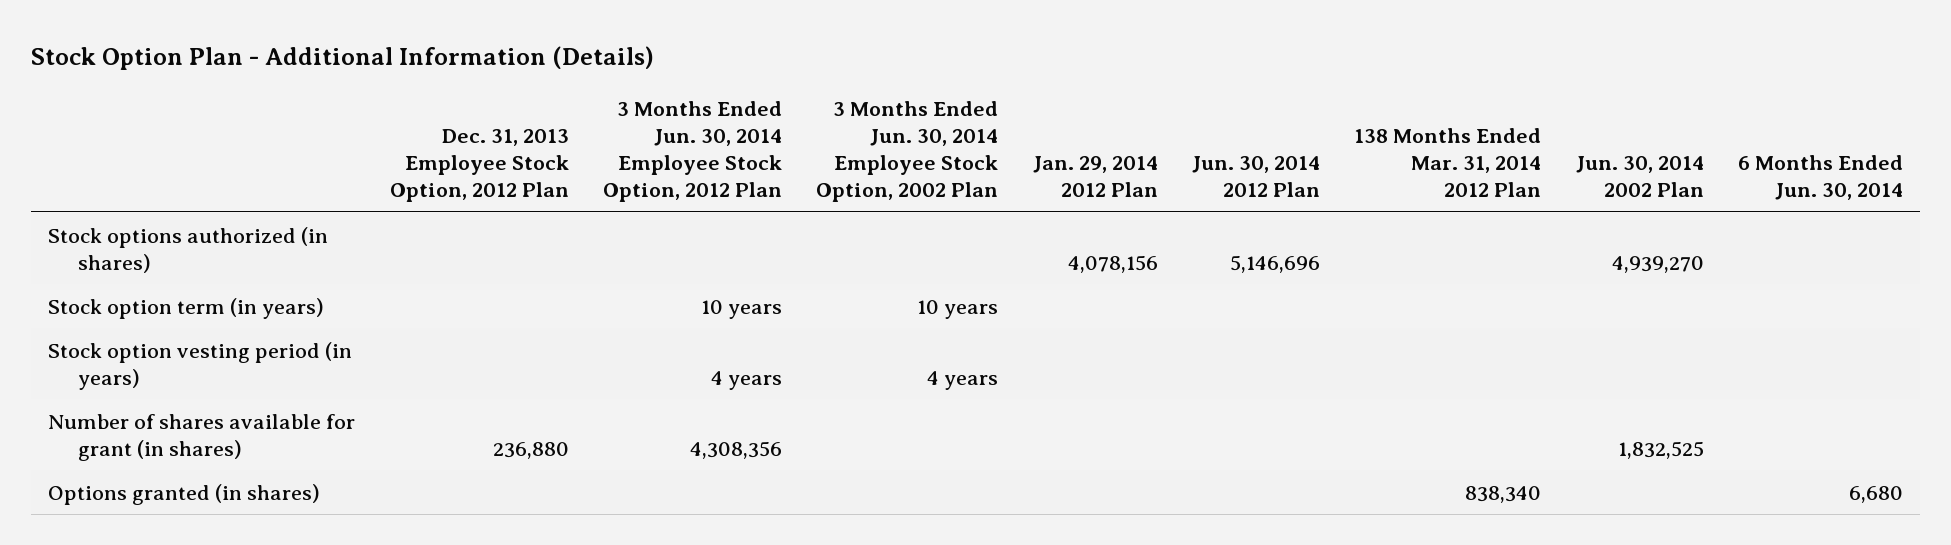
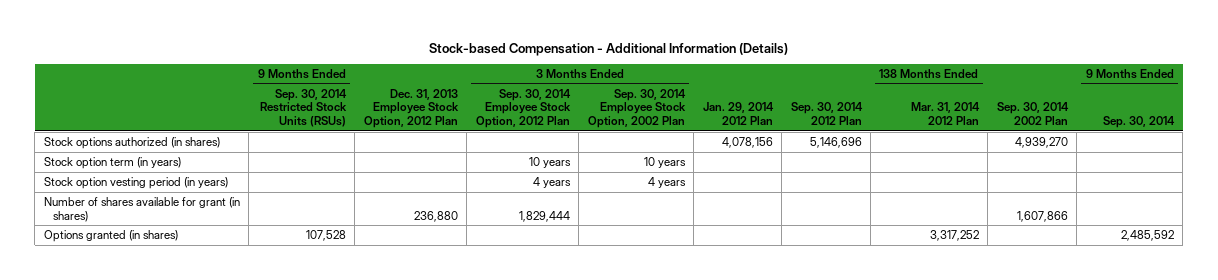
- Stock Option Plan - Additional Information (Details)
+ Stock-based Compensation - Additional Information (Details)
- | Dec. 31, 2013 Employee Stock Option, 2012 Plan | 3 Months Ended Jun. 30, 2014 Employee Stock Option, 2012 Plan | 3 Months Ended Jun. 30, 2014 Employee Stock Option, 2002 Plan | Jan. 29, 2014 2012 Plan | Jun. 30, 2014 2012 Plan | 138 Months Ended Mar. 31, 2014 2012 Plan | Jun. 30, 2014 2002 Plan | 6 Months Ended Jun. 30, 2014
+ | 9 Months Ended Sep. 30, 2014 Restricted Stock Units (RSUs) | Dec. 31, 2013 Employee Stock Option, 2012 Plan | 3 Months Ended Sep. 30, 2014 Employee Stock Option, 2012 Plan | 3 Months Ended Sep. 30, 2014 Employee Stock Option, 2002 Plan | Jan. 29, 2014 2012 Plan | Sep. 30, 2014 2012 Plan | 138 Months Ended Mar. 31, 2014 2012 Plan | Sep. 30, 2014 2002 Plan | 9 Months Ended Sep. 30, 2014
- Options granted (in shares) | | | | | | 838,340 | | 6,680
+ Options granted (in shares) | 107,528 | | | | | | 3,317,252 | | 2,485,592

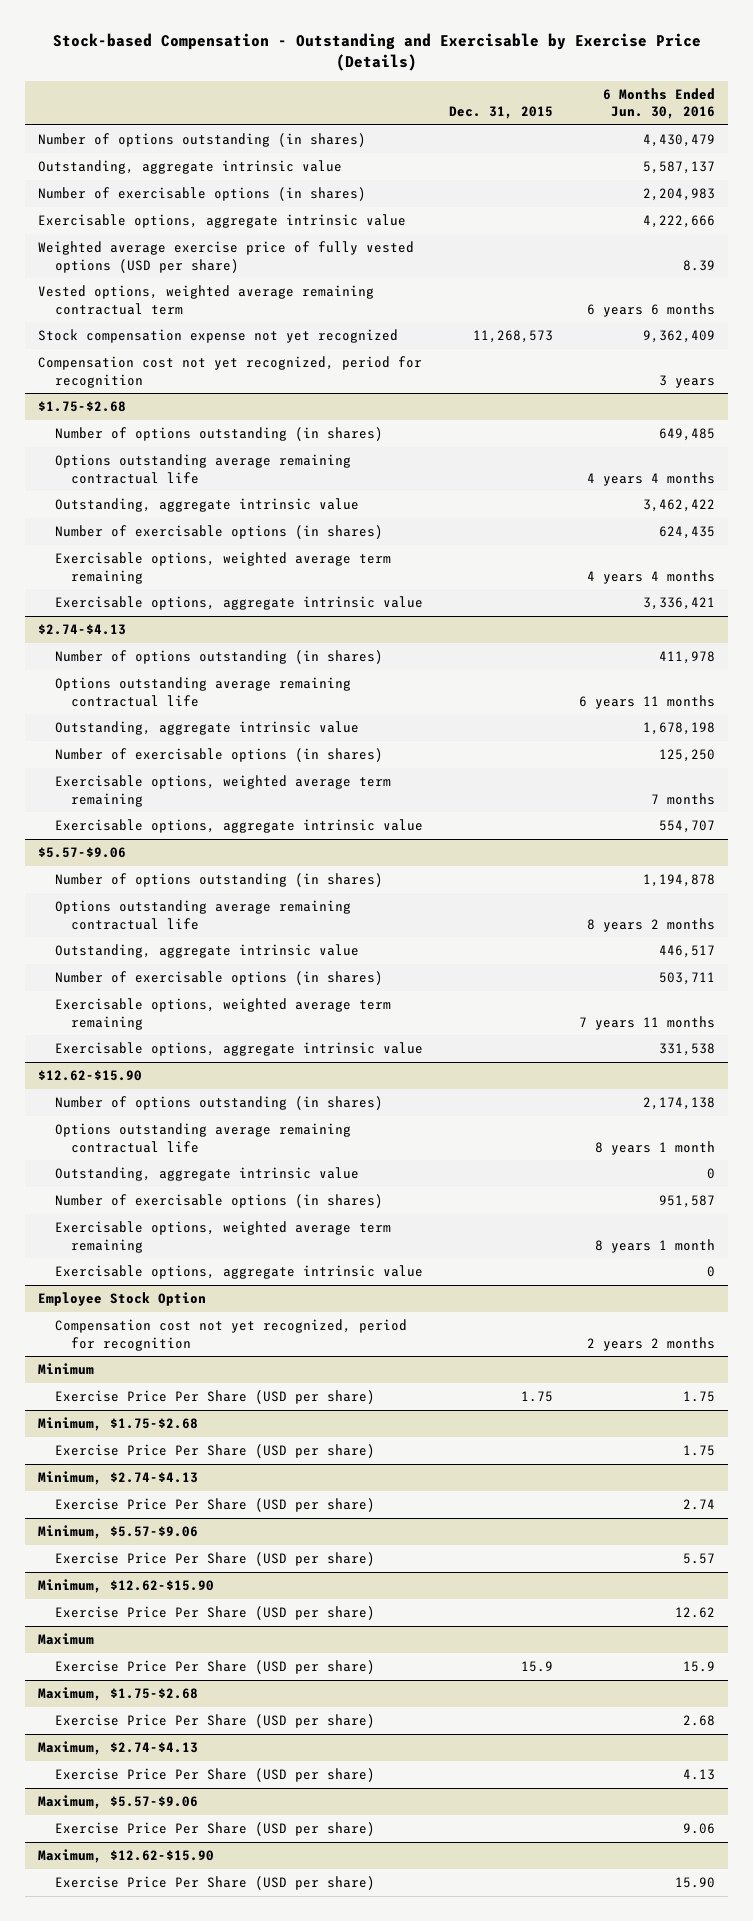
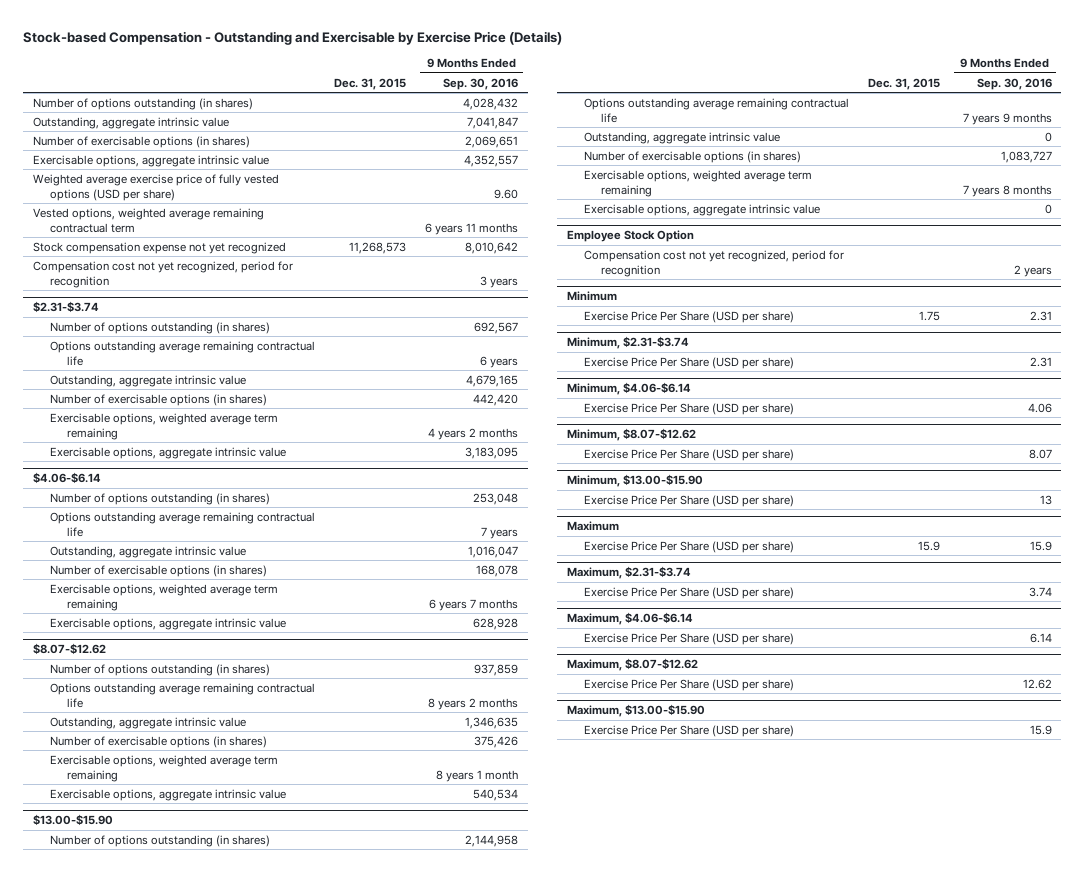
- | Dec. 31, 2015 | 6 Months Ended Jun. 30, 2016
+ | Dec. 31, 2015 | 9 Months Ended Sep. 30, 2016
- $1.75-$2.68
+ $2.31-$3.74
- $2.74-$4.13
+ $4.06-$6.14
- $5.57-$9.06
+ $8.07-$12.62
- $12.62-$15.90
+ $13.00-$15.90
- Minimum, $1.75-$2.68
- Exercise Price Per Share (USD per share) | | 1.75
- Minimum, $2.74-$4.13
- Exercise Price Per Share (USD per share) | | 2.74
- Minimum, $5.57-$9.06
- Exercise Price Per Share (USD per share) | | 5.57
- Minimum, $12.62-$15.90
- Exercise Price Per Share (USD per share) | | 12.62
+ Minimum, $2.31-$3.74
+ Exercise Price Per Share (USD per share) | | 2.31
+ Minimum, $4.06-$6.14
+ Exercise Price Per Share (USD per share) | | 4.06
+ Minimum, $8.07-$12.62
+ Exercise Price Per Share (USD per share) | | 8.07
+ Minimum, $13.00-$15.90
+ Exercise Price Per Share (USD per share) | | 13
- Maximum, $1.75-$2.68
- Exercise Price Per Share (USD per share) | | 2.68
- Maximum, $2.74-$4.13
- Exercise Price Per Share (USD per share) | | 4.13
- Maximum, $5.57-$9.06
- Exercise Price Per Share (USD per share) | | 9.06
- Maximum, $12.62-$15.90
- Exercise Price Per Share (USD per share) | | 15.90
+ Maximum, $2.31-$3.74
+ Exercise Price Per Share (USD per share) | | 3.74
+ Maximum, $4.06-$6.14
+ Exercise Price Per Share (USD per share) | | 6.14
+ Maximum, $8.07-$12.62
+ Exercise Price Per Share (USD per share) | | 12.62
+ Maximum, $13.00-$15.90
+ Exercise Price Per Share (USD per share) | | 15.9

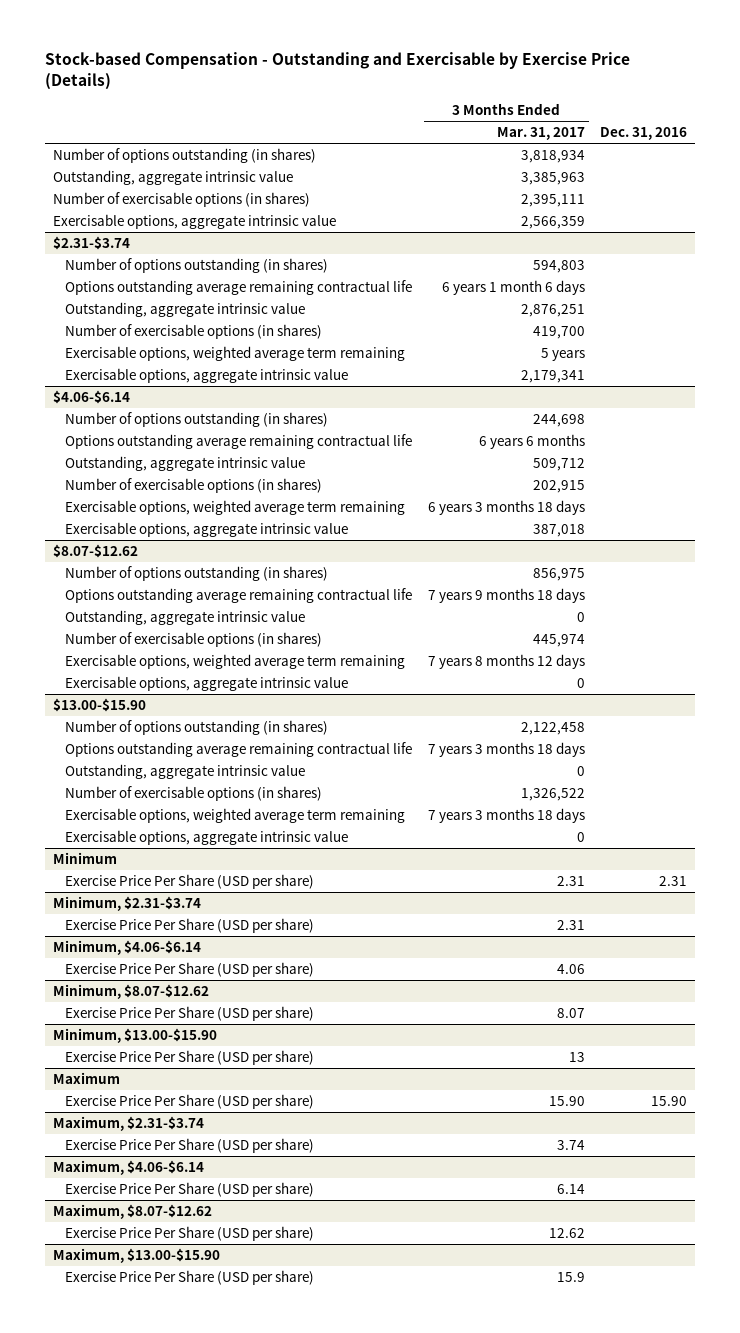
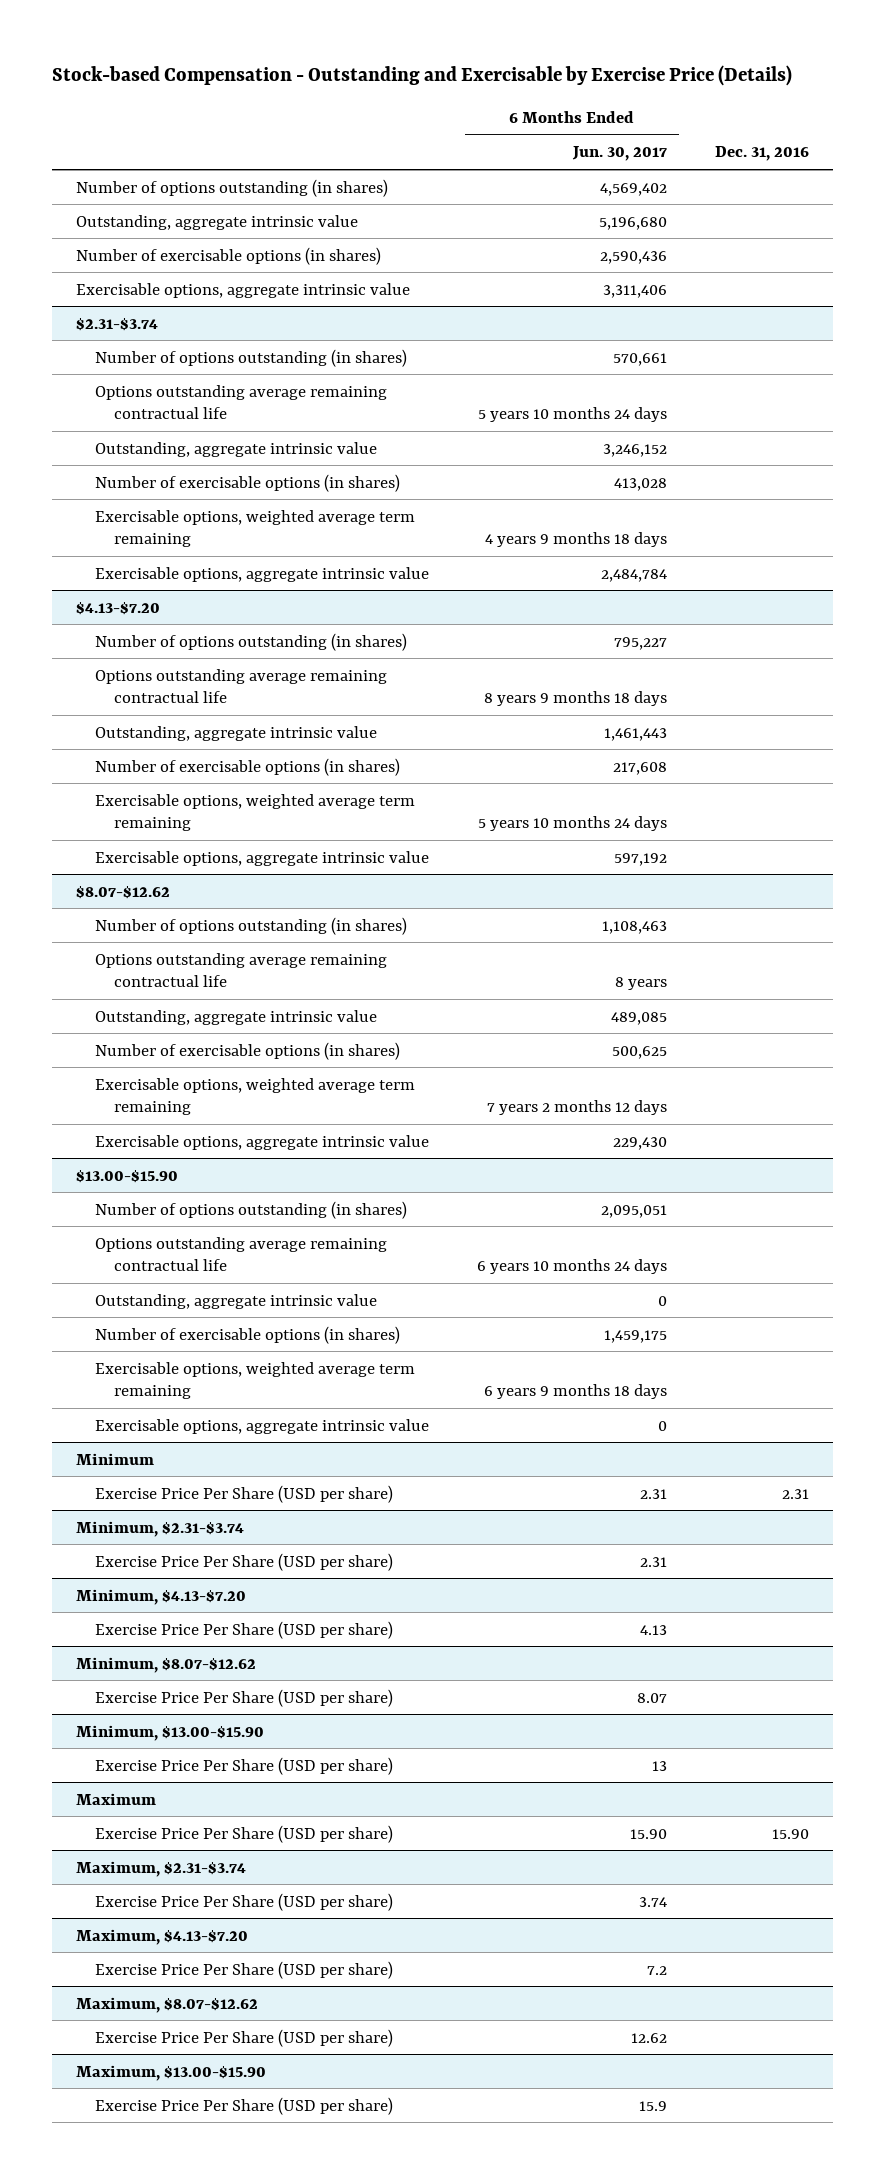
- | 3 Months Ended Mar. 31, 2017 | Dec. 31, 2016
+ | 6 Months Ended Jun. 30, 2017 | Dec. 31, 2016
- $4.06-$6.14
+ $4.13-$7.20
- Minimum, $4.06-$6.14
- Exercise Price Per Share (USD per share) | 4.06 |
+ Minimum, $4.13-$7.20
+ Exercise Price Per Share (USD per share) | 4.13 |
- Maximum, $4.06-$6.14
- Exercise Price Per Share (USD per share) | 6.14 |
+ Maximum, $4.13-$7.20
+ Exercise Price Per Share (USD per share) | 7.2 |

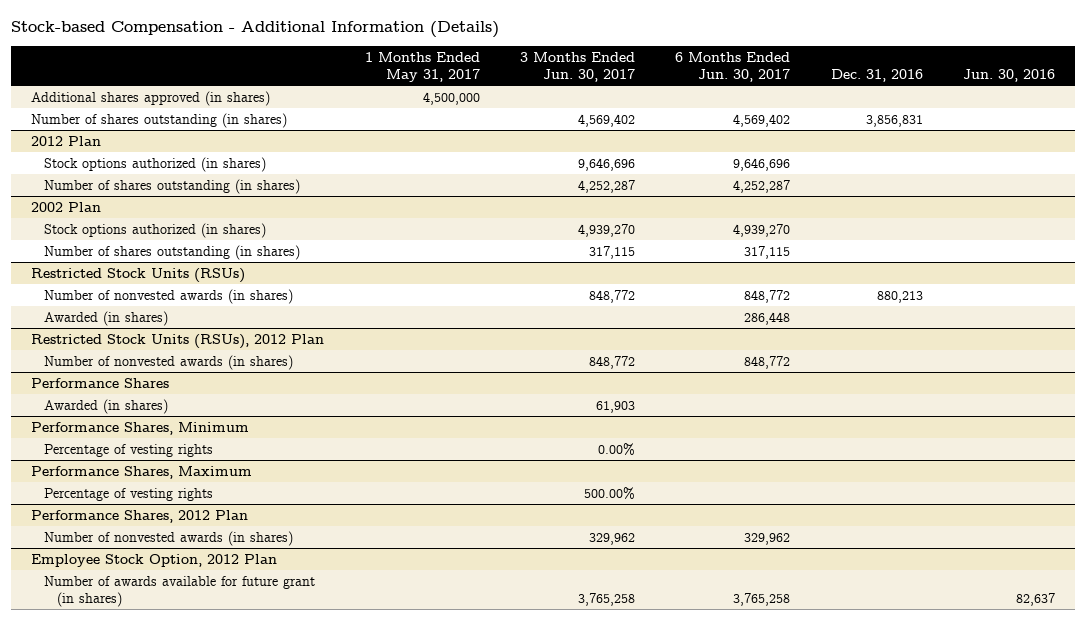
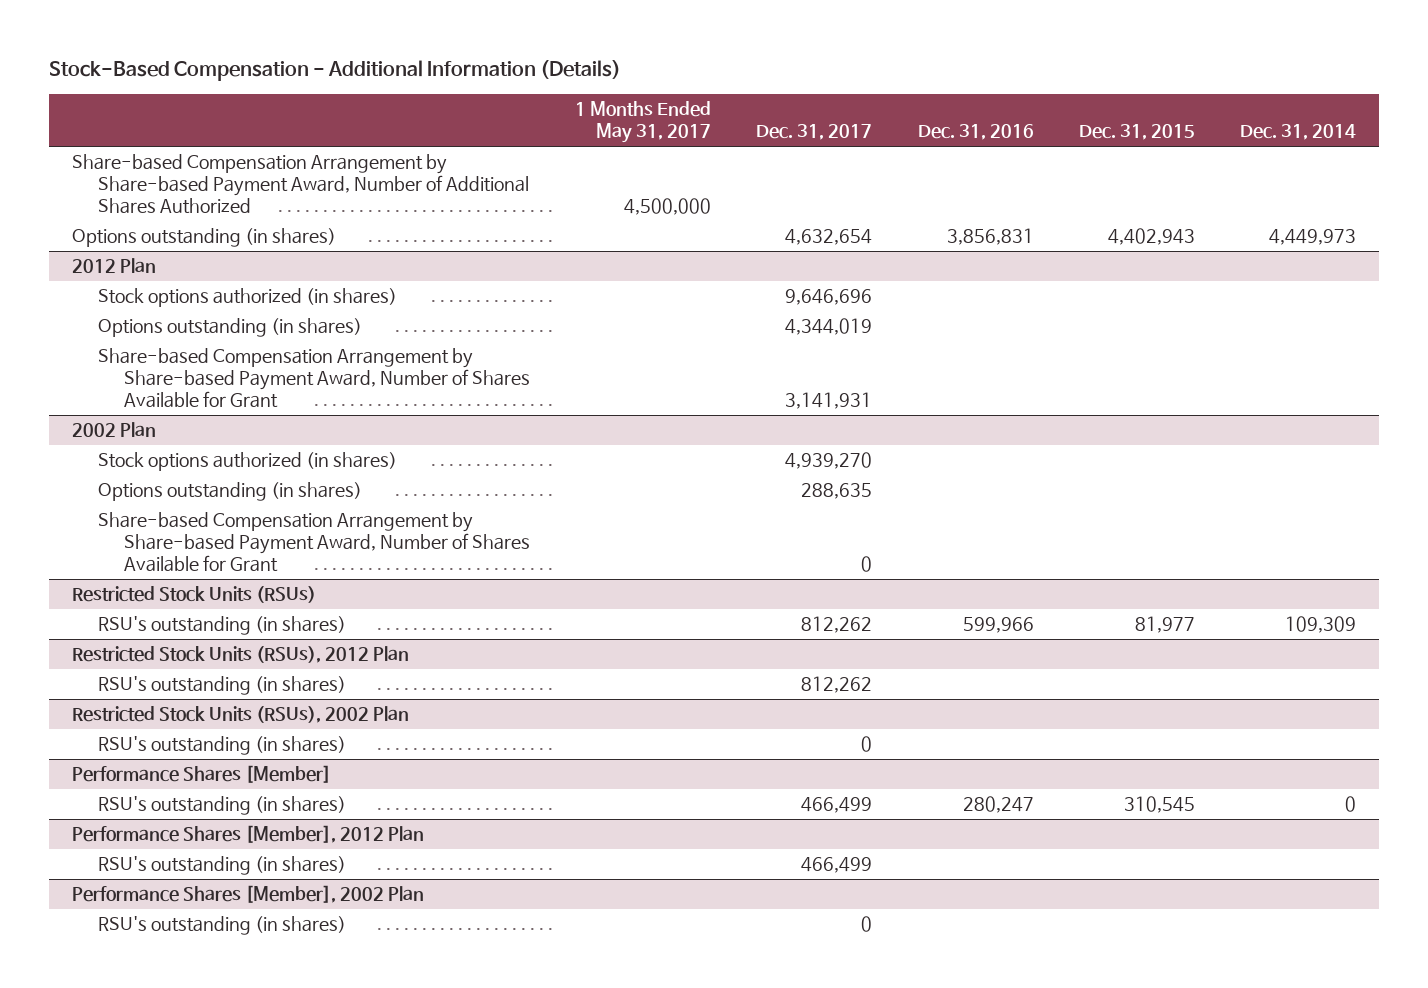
- Stock-based Compensation - Additional Information (Details)
+ Stock-Based Compensation - Additional Information (Details)
- | 1 Months Ended May 31, 2017 | 3 Months Ended Jun. 30, 2017 | 6 Months Ended Jun. 30, 2017 | Dec. 31, 2016 | Jun. 30, 2016
+ | 1 Months Ended May 31, 2017 | Dec. 31, 2017 | Dec. 31, 2016 | Dec. 31, 2015 | Dec. 31, 2014
- Additional shares approved (in shares) | 4,500,000 | | | |
- Number of shares outstanding (in shares) | | 4,569,402 | 4,569,402 | 3,856,831 |
+ Share-based Compensation Arrangement by Share-based Payment Award, Number of Additional Shares Authorized | 4,500,000 | | | |
+ Options outstanding (in shares) | | 4,632,654 | 3,856,831 | 4,402,943 | 4,449,973
@ 2012 Plan
- Number of shares outstanding (in shares) | | 4,252,287 | 4,252,287 | |
+ Options outstanding (in shares) | | 4,344,019 | | |
+ Share-based Compensation Arrangement by Share-based Payment Award, Number of Shares Available for Grant | | 3,141,931 | | |
@ 2002 Plan
- Number of shares outstanding (in shares) | | 317,115 | 317,115 | |
+ Options outstanding (in shares) | | 288,635 | | |
+ Share-based Compensation Arrangement by Share-based Payment Award, Number of Shares Available for Grant | | 0 | | |
@ Restricted Stock Units (RSUs)
- Number of nonvested awards (in shares) | | 848,772 | 848,772 | 880,213 |
- Awarded (in shares) | | | 286,448 | |
+ RSU's outstanding (in shares) | | 812,262 | 599,966 | 81,977 | 109,309
@ Restricted Stock Units (RSUs), 2012 Plan
- Number of nonvested awards (in shares) | | 848,772 | 848,772 | |
- Performance Shares
- Awarded (in shares) | | 61,903 | | |
- Performance Shares, Minimum
- Percentage of vesting rights | | 0.00% | | |
- Performance Shares, Maximum
- Percentage of vesting rights | | 500.00% | | |
- Performance Shares, 2012 Plan
- Number of nonvested awards (in shares) | | 329,962 | 329,962 | |
- Employee Stock Option, 2012 Plan
- Number of awards available for future grant (in shares) | | 3,765,258 | 3,765,258 | | 82,637
@ Restricted Stock Units (RSUs), 2012 Plan
+ RSU's outstanding (in shares) | | 812,262 | | |
+ Restricted Stock Units (RSUs), 2002 Plan
+ RSU's outstanding (in shares) | | 0 | | |
+ Performance Shares [Member]
+ RSU's outstanding (in shares) | | 466,499 | 280,247 | 310,545 | 0
+ Performance Shares [Member], 2012 Plan
+ RSU's outstanding (in shares) | | 466,499 | | |
+ Performance Shares [Member], 2002 Plan
+ RSU's outstanding (in shares) | | 0 | | |

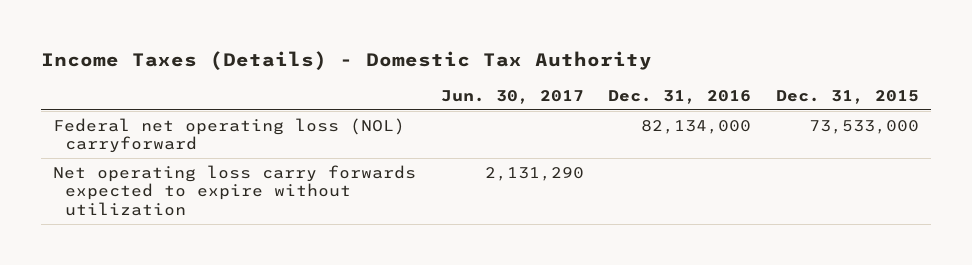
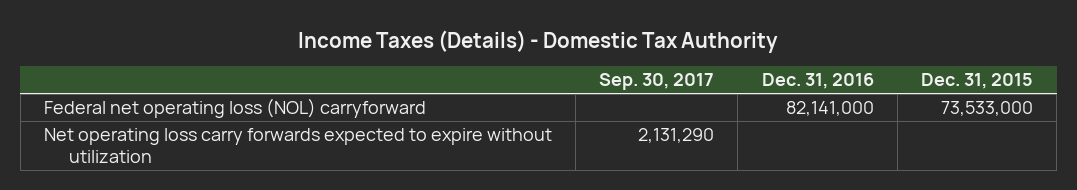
- | Jun. 30, 2017 | Dec. 31, 2016 | Dec. 31, 2015
+ | Sep. 30, 2017 | Dec. 31, 2016 | Dec. 31, 2015
- Federal net operating loss (NOL) carryforward | | 82,134,000 | 73,533,000
+ Federal net operating loss (NOL) carryforward | | 82,141,000 | 73,533,000

